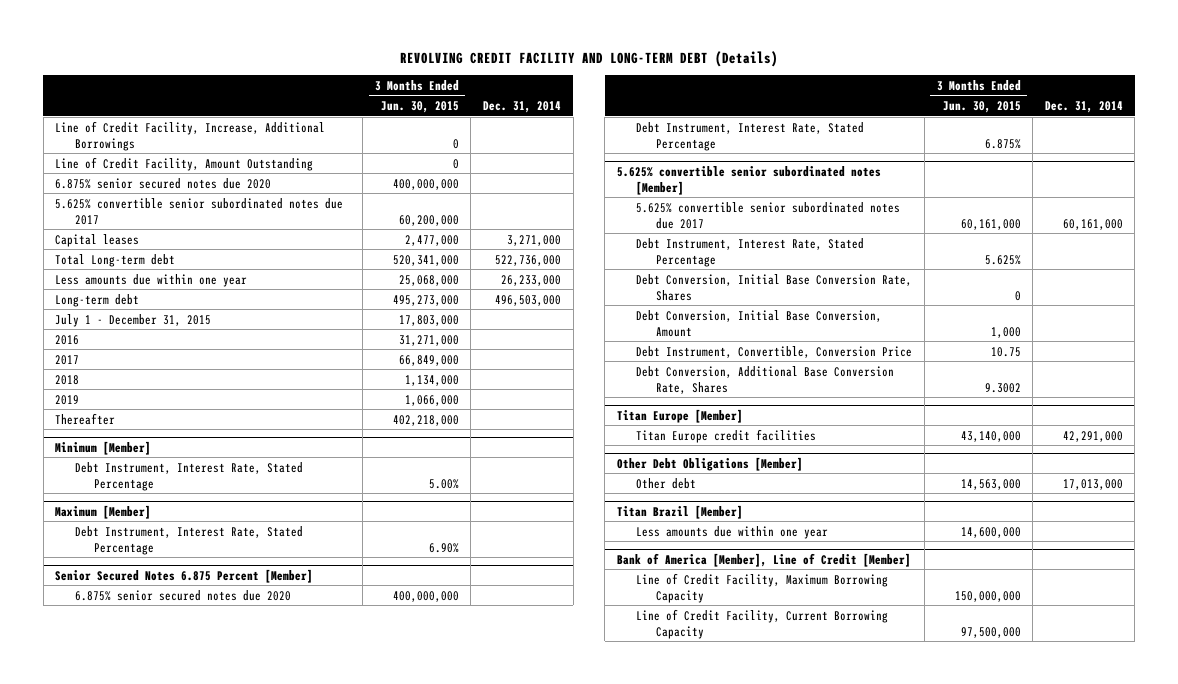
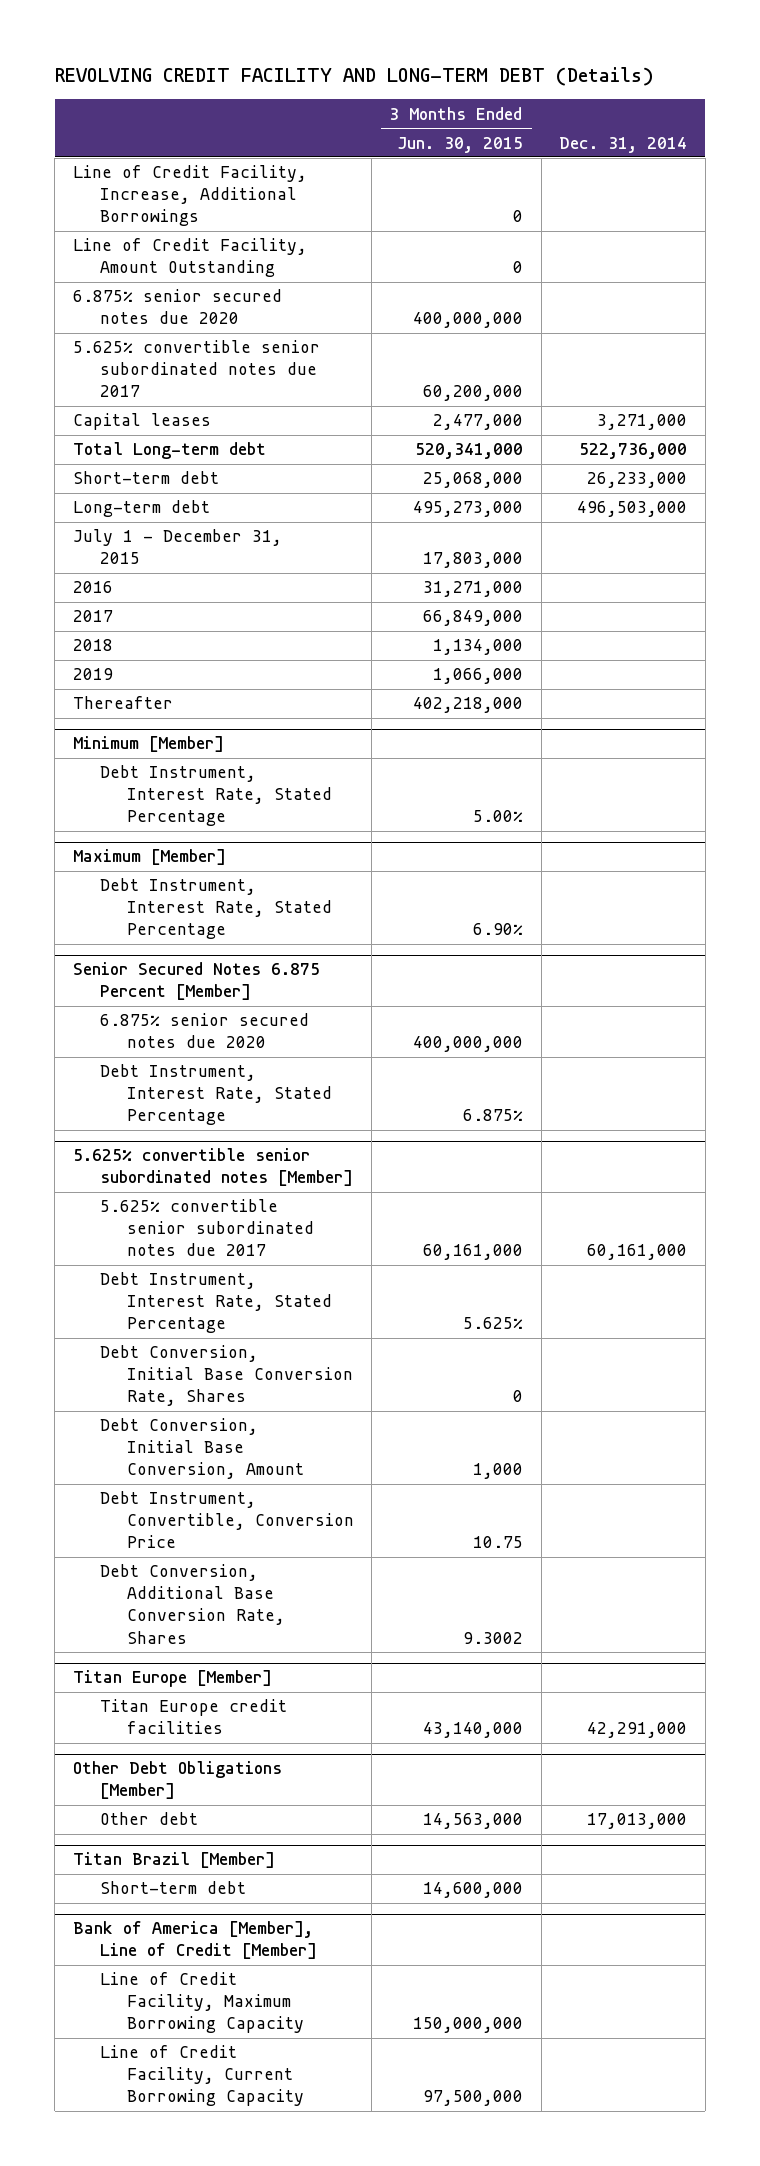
- Less amounts due within one year | 25,068,000 | 26,233,000
+ Short-term debt | 25,068,000 | 26,233,000
@ Titan Brazil [Member]
- Less amounts due within one year | 14,600,000 |
+ Short-term debt | 14,600,000 |

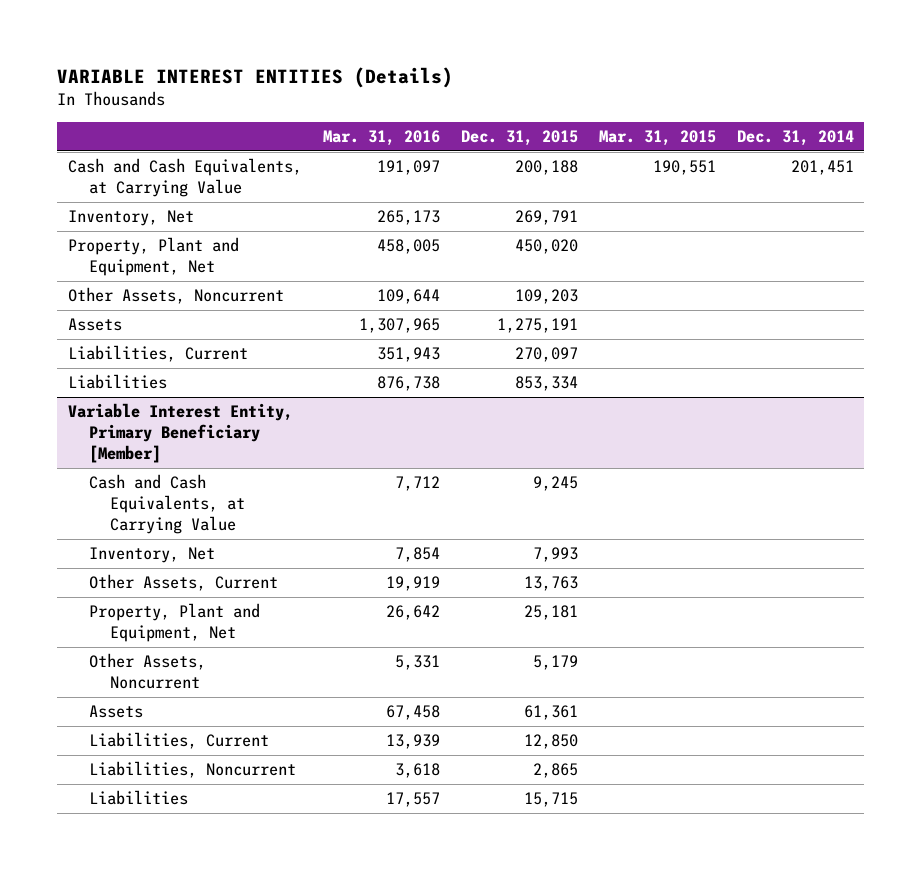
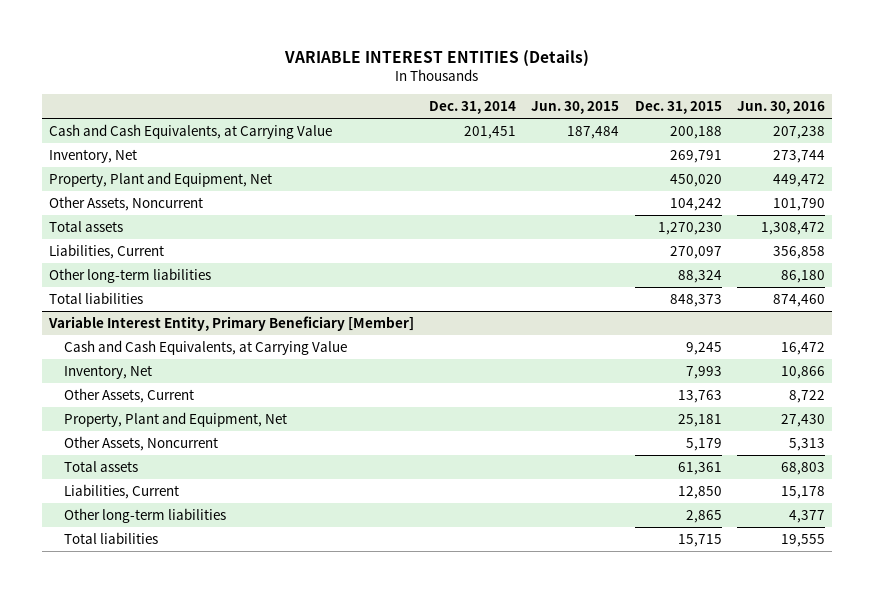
- | Mar. 31, 2016 | Dec. 31, 2015 | Mar. 31, 2015 | Dec. 31, 2014
+ | Dec. 31, 2014 | Jun. 30, 2015 | Dec. 31, 2015 | Jun. 30, 2016
- Other Assets, Noncurrent | 109,644 | 109,203 | |
- Assets | 1,307,965 | 1,275,191 | |
+ Other Assets, Noncurrent | | | 104,242 | 101,790
+ Total assets | | | 1,270,230 | 1,308,472
- Liabilities | 876,738 | 853,334 | |
+ Other long-term liabilities | | | 88,324 | 86,180
+ Total liabilities | | | 848,373 | 874,460
@ Variable Interest Entity, Primary Beneficiary [Member]
- Assets | 67,458 | 61,361 | |
+ Total assets | | | 61,361 | 68,803
- Liabilities, Noncurrent | 3,618 | 2,865 | |
- Liabilities | 17,557 | 15,715 | |
+ Other long-term liabilities | | | 2,865 | 4,377
+ Total liabilities | | | 15,715 | 19,555

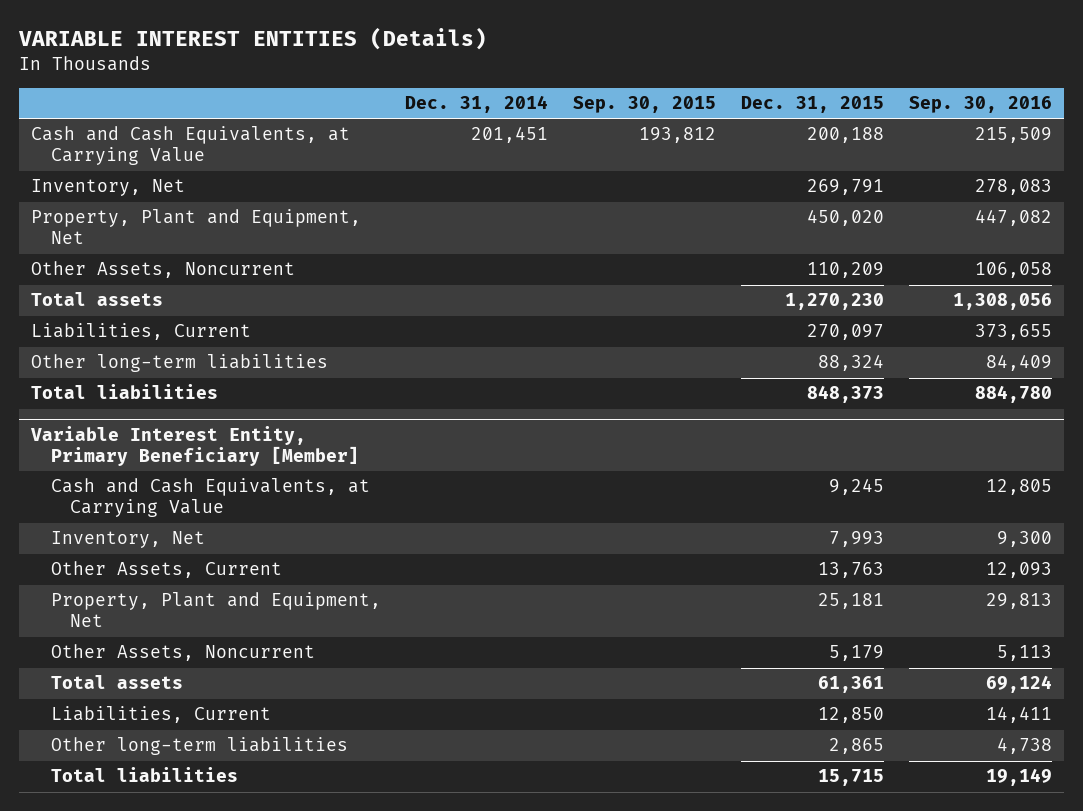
- | Dec. 31, 2014 | Jun. 30, 2015 | Dec. 31, 2015 | Jun. 30, 2016
+ | Dec. 31, 2014 | Sep. 30, 2015 | Dec. 31, 2015 | Sep. 30, 2016
- Other Assets, Noncurrent | | | 104,242 | 101,790
+ Other Assets, Noncurrent | | | 110,209 | 106,058

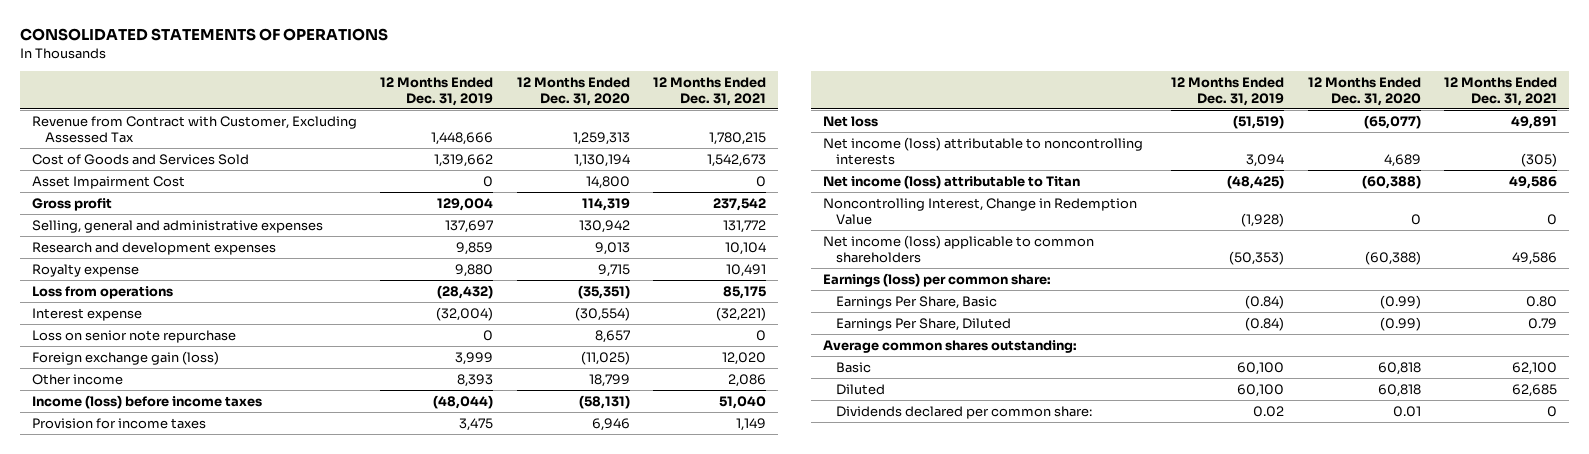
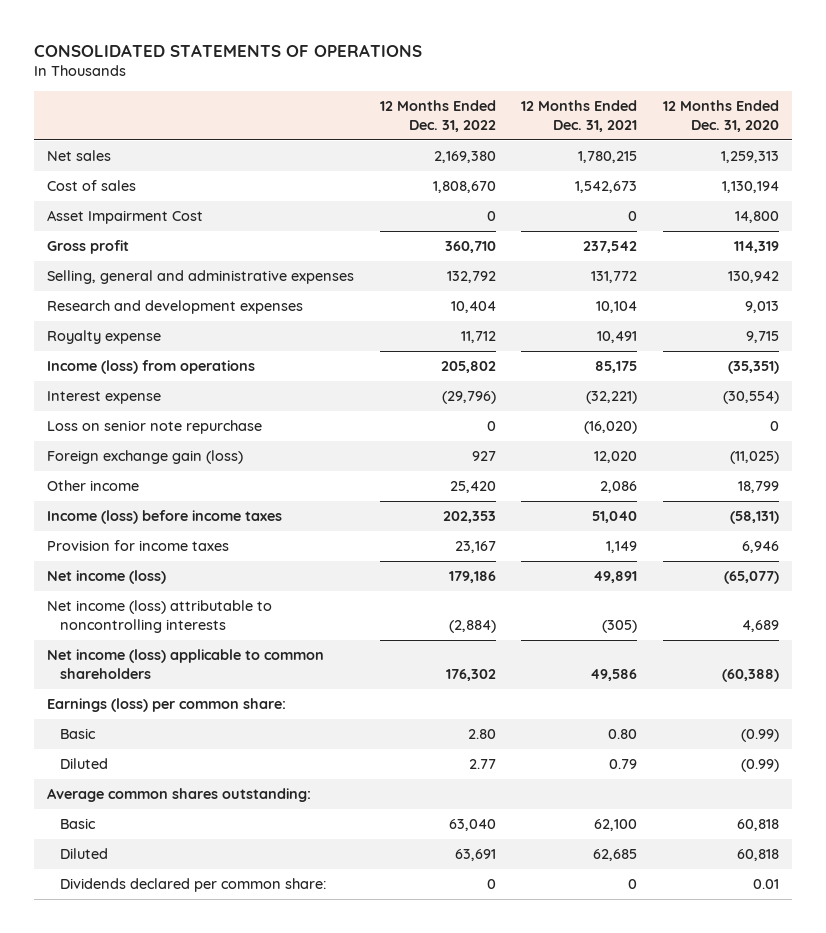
- | 12 Months Ended Dec. 31, 2019 | 12 Months Ended Dec. 31, 2020 | 12 Months Ended Dec. 31, 2021
+ | 12 Months Ended Dec. 31, 2022 | 12 Months Ended Dec. 31, 2021 | 12 Months Ended Dec. 31, 2020
- Revenue from Contract with Customer, Excluding Assessed Tax | 1,448,666 | 1,259,313 | 1,780,215
- Cost of Goods and Services Sold | 1,319,662 | 1,130,194 | 1,542,673
+ Net sales | 2,169,380 | 1,780,215 | 1,259,313
+ Cost of sales | 1,808,670 | 1,542,673 | 1,130,194
- Loss from operations | (28,432) | (35,351) | 85,175
+ Income (loss) from operations | 205,802 | 85,175 | (35,351)
- Loss on senior note repurchase | 0 | 8,657 | 0
+ Loss on senior note repurchase | 0 | (16,020) | 0
- Net loss | (51,519) | (65,077) | 49,891
+ Net income (loss) | 179,186 | 49,891 | (65,077)
- Net income (loss) attributable to Titan | (48,425) | (60,388) | 49,586
- Noncontrolling Interest, Change in Redemption Value | (1,928) | 0 | 0
- Earnings Per Share, Basic | (0.84) | (0.99) | 0.80
- Earnings Per Share, Diluted | (0.84) | (0.99) | 0.79
+ Basic | 2.80 | 0.80 | (0.99)
+ Diluted | 2.77 | 0.79 | (0.99)

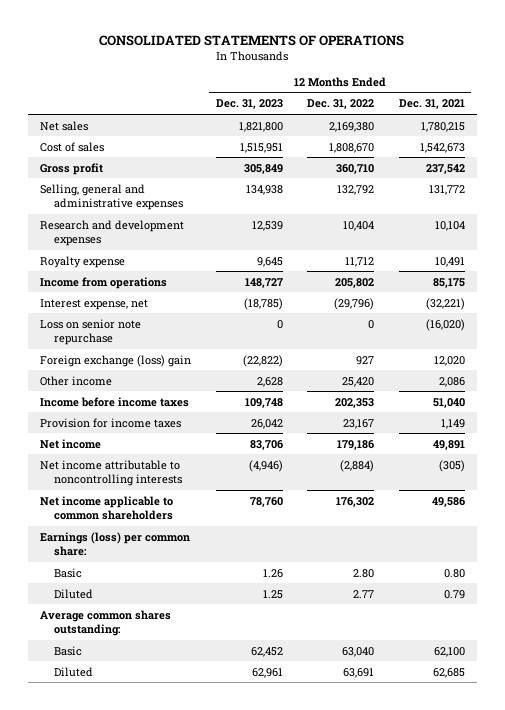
- | 12 Months Ended Dec. 31, 2022 | 12 Months Ended Dec. 31, 2021 | 12 Months Ended Dec. 31, 2020
+ | 12 Months Ended Dec. 31, 2023 | 12 Months Ended Dec. 31, 2022 | 12 Months Ended Dec. 31, 2021
- Asset Impairment Cost | 0 | 0 | 14,800
- Income (loss) from operations | 205,802 | 85,175 | (35,351)
- Interest expense | (29,796) | (32,221) | (30,554)
+ Income from operations | 148,727 | 205,802 | 85,175
+ Interest expense, net | (18,785) | (29,796) | (32,221)
- Foreign exchange gain (loss) | 927 | 12,020 | (11,025)
+ Foreign exchange (loss) gain | (22,822) | 927 | 12,020
- Income (loss) before income taxes | 202,353 | 51,040 | (58,131)
+ Income before income taxes | 109,748 | 202,353 | 51,040
- Net income (loss) | 179,186 | 49,891 | (65,077)
- Net income (loss) attributable to noncontrolling interests | (2,884) | (305) | 4,689
- Net income (loss) applicable to common shareholders | 176,302 | 49,586 | (60,388)
+ Net income | 83,706 | 179,186 | 49,891
+ Net income attributable to noncontrolling interests | (4,946) | (2,884) | (305)
+ Net income applicable to common shareholders | 78,760 | 176,302 | 49,586
- Dividends declared per common share: | 0 | 0 | 0.01

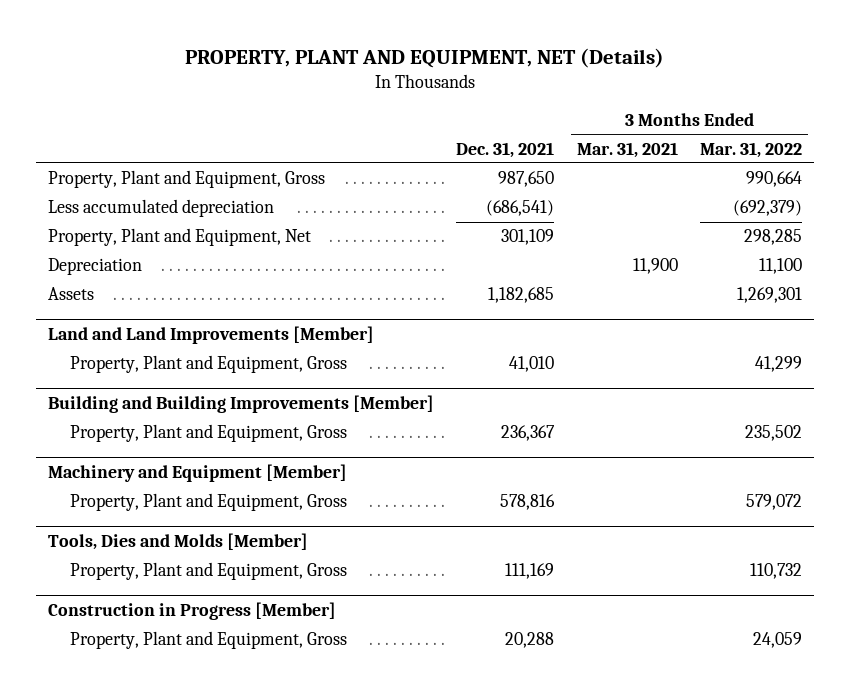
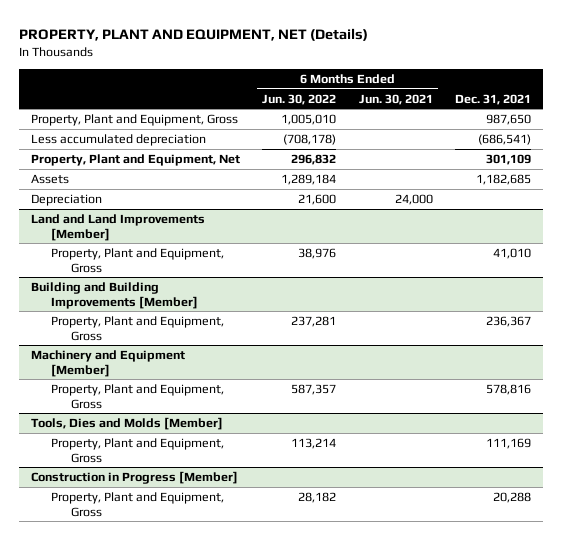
- | Dec. 31, 2021 | 3 Months Ended Mar. 31, 2021 | 3 Months Ended Mar. 31, 2022
+ | 6 Months Ended Jun. 30, 2022 | 6 Months Ended Jun. 30, 2021 | Dec. 31, 2021
moved down: Depreciation | 21,600 | 24,000 |

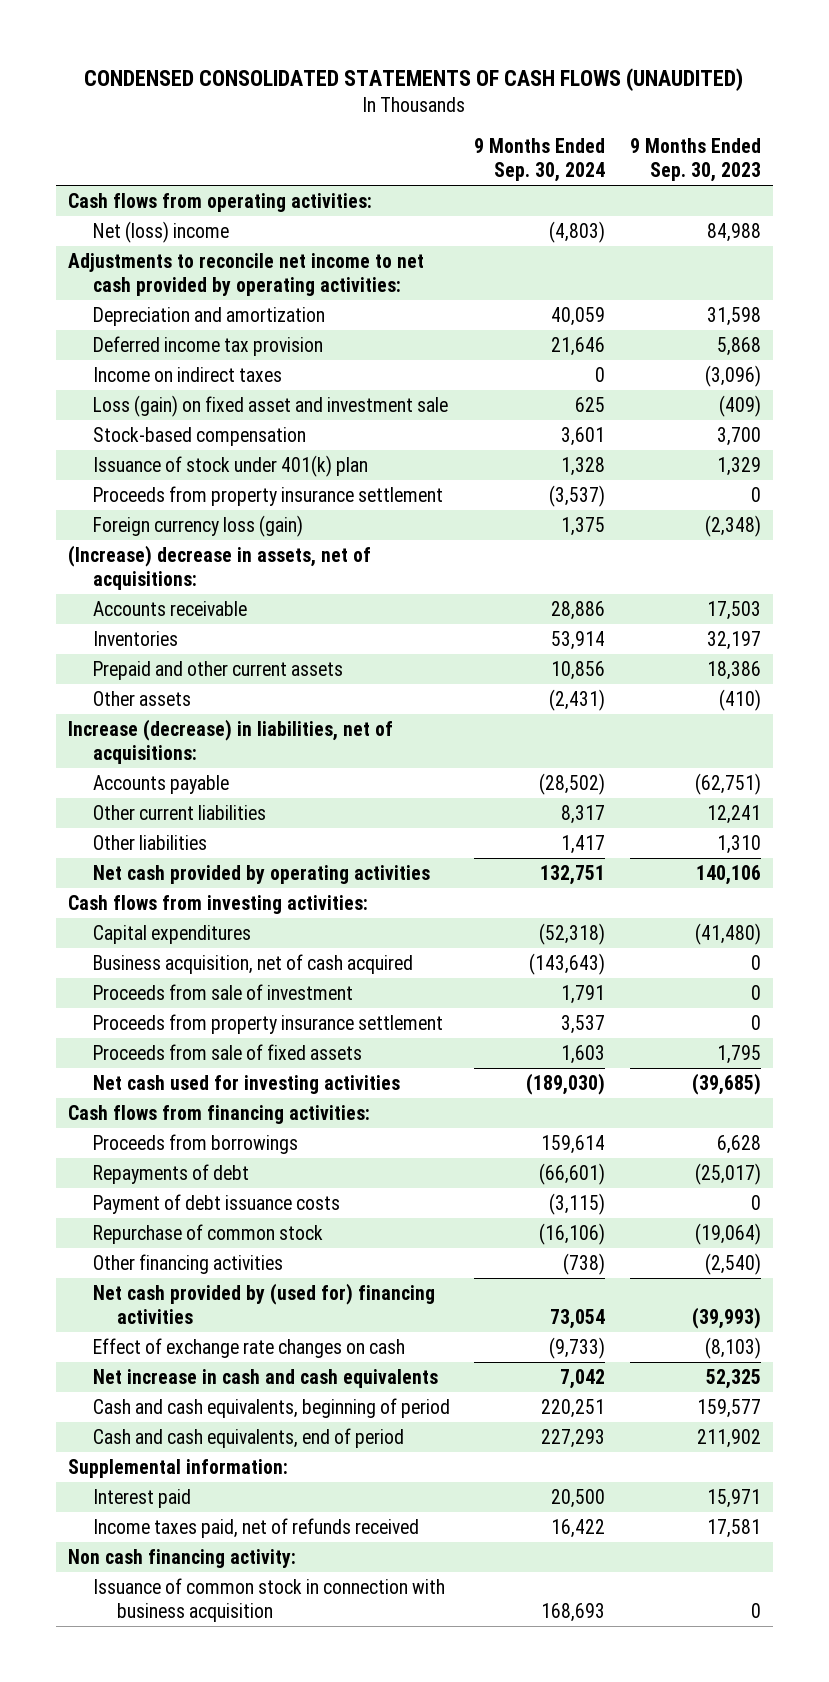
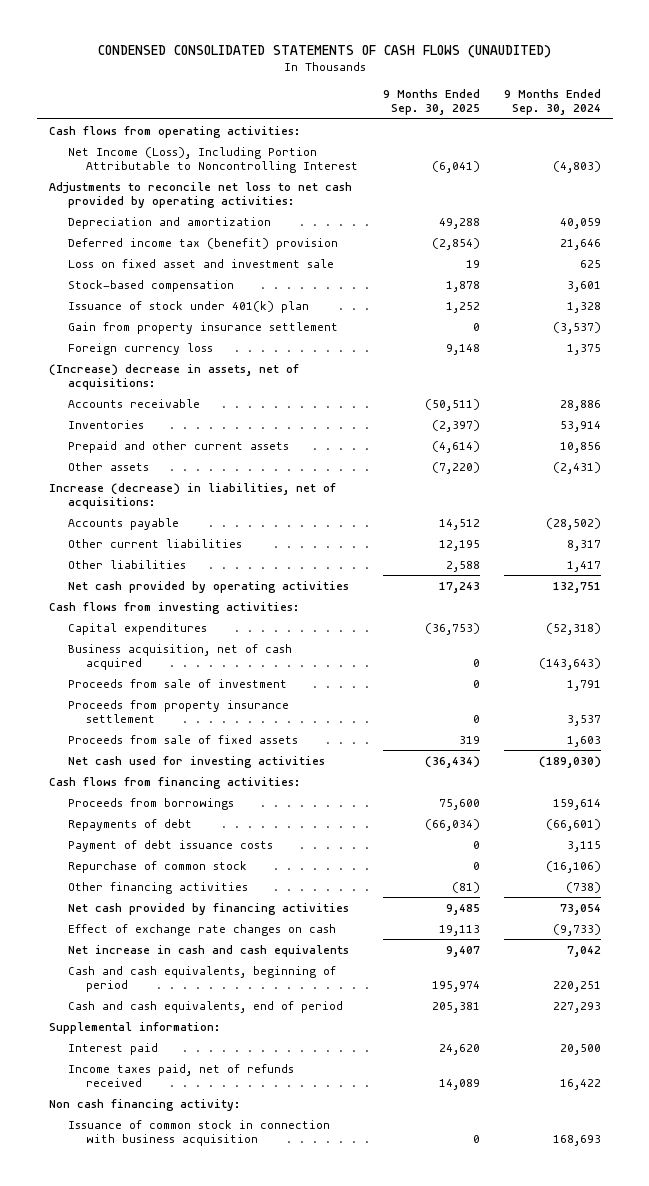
- | 9 Months Ended Sep. 30, 2024 | 9 Months Ended Sep. 30, 2023
+ | 9 Months Ended Sep. 30, 2025 | 9 Months Ended Sep. 30, 2024
- Net (loss) income | (4,803) | 84,988
- Adjustments to reconcile net income to net cash provided by operating activities:
+ Net Income (Loss), Including Portion Attributable to Noncontrolling Interest | (6,041) | (4,803)
+ Adjustments to reconcile net loss to net cash provided by operating activities:
- Deferred income tax provision | 21,646 | 5,868
- Income on indirect taxes | 0 | (3,096)
- Loss (gain) on fixed asset and investment sale | 625 | (409)
+ Deferred income tax (benefit) provision | (2,854) | 21,646
+ Loss on fixed asset and investment sale | 19 | 625
- Proceeds from property insurance settlement | (3,537) | 0
- Foreign currency loss (gain) | 1,375 | (2,348)
+ Gain from property insurance settlement | 0 | (3,537)
+ Foreign currency loss | 9,148 | 1,375
- Payment of debt issuance costs | (3,115) | 0
+ Payment of debt issuance costs | 0 | 3,115
- Net cash provided by (used for) financing activities | 73,054 | (39,993)
+ Net cash provided by financing activities | 9,485 | 73,054

